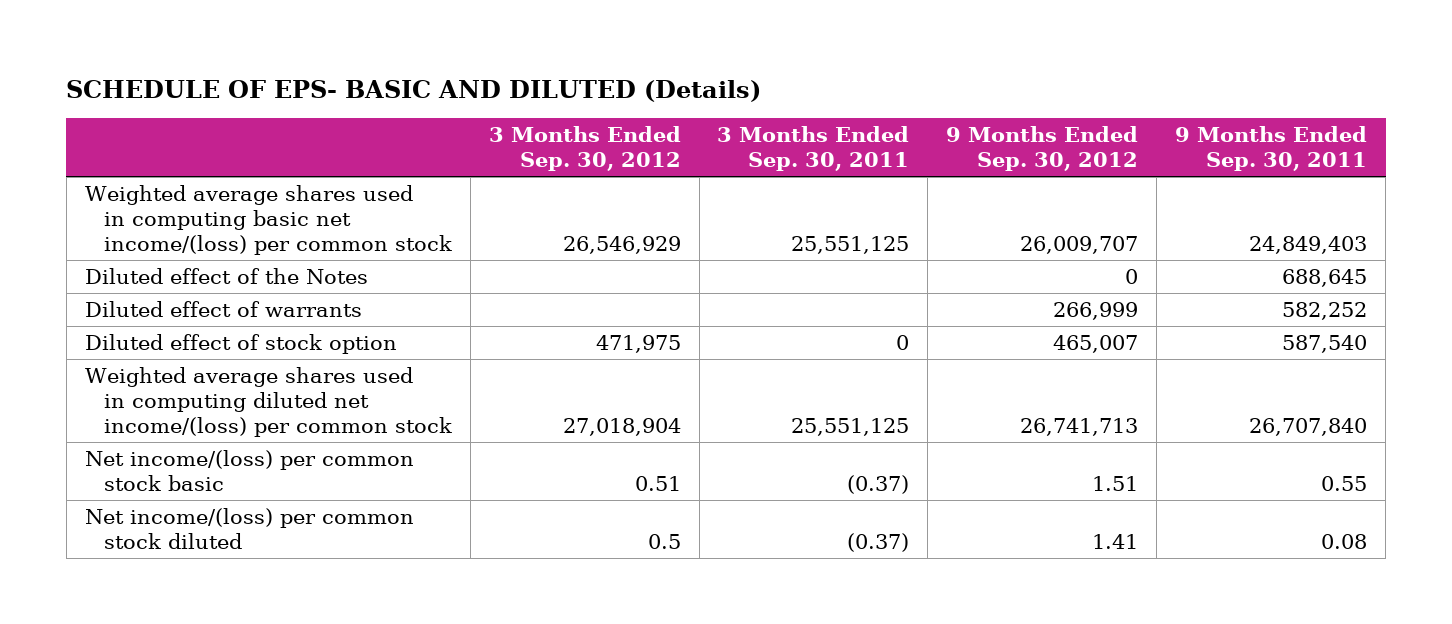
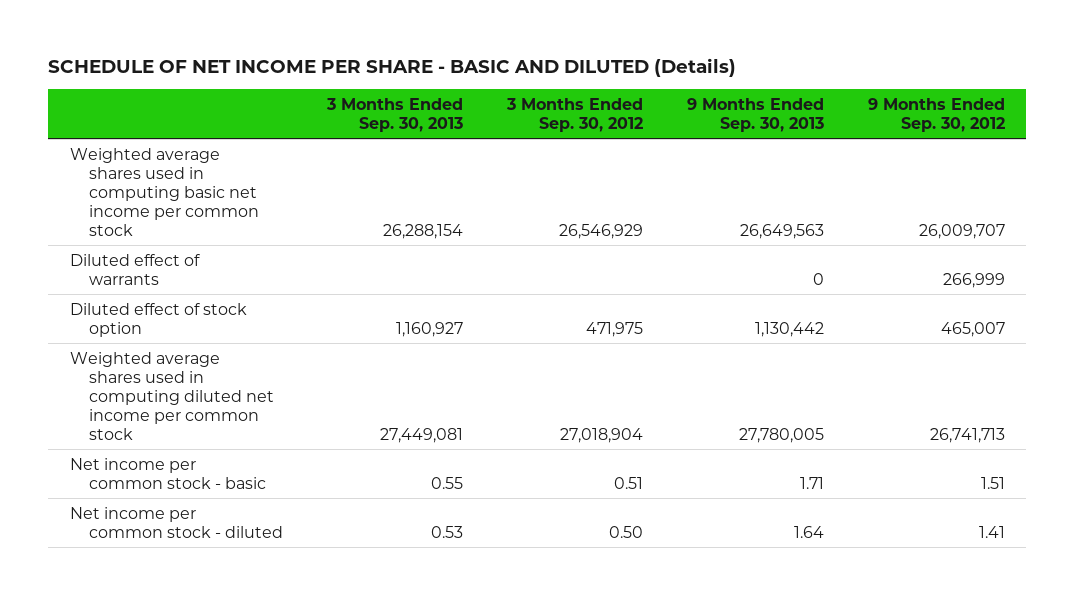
- SCHEDULE OF EPS- BASIC AND DILUTED (Details)
+ SCHEDULE OF NET INCOME PER SHARE - BASIC AND DILUTED (Details)
- | 3 Months Ended Sep. 30, 2012 | 3 Months Ended Sep. 30, 2011 | 9 Months Ended Sep. 30, 2012 | 9 Months Ended Sep. 30, 2011
+ | 3 Months Ended Sep. 30, 2013 | 3 Months Ended Sep. 30, 2012 | 9 Months Ended Sep. 30, 2013 | 9 Months Ended Sep. 30, 2012
- Weighted average shares used in computing basic net income/(loss) per common stock | 26,546,929 | 25,551,125 | 26,009,707 | 24,849,403
- Diluted effect of the Notes | | | 0 | 688,645
+ Weighted average shares used in computing basic net income per common stock | 26,288,154 | 26,546,929 | 26,649,563 | 26,009,707
- Weighted average shares used in computing diluted net income/(loss) per common stock | 27,018,904 | 25,551,125 | 26,741,713 | 26,707,840
- Net income/(loss) per common stock basic | 0.51 | (0.37) | 1.51 | 0.55
- Net income/(loss) per common stock diluted | 0.5 | (0.37) | 1.41 | 0.08
+ Weighted average shares used in computing diluted net income per common stock | 27,449,081 | 27,018,904 | 27,780,005 | 26,741,713
+ Net income per common stock - basic | 0.55 | 0.51 | 1.71 | 1.51
+ Net income per common stock - diluted | 0.53 | 0.50 | 1.64 | 1.41

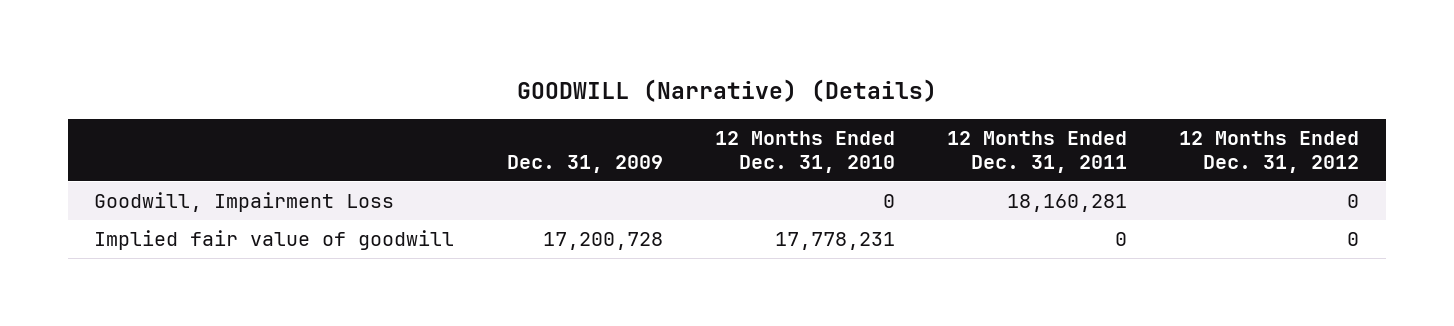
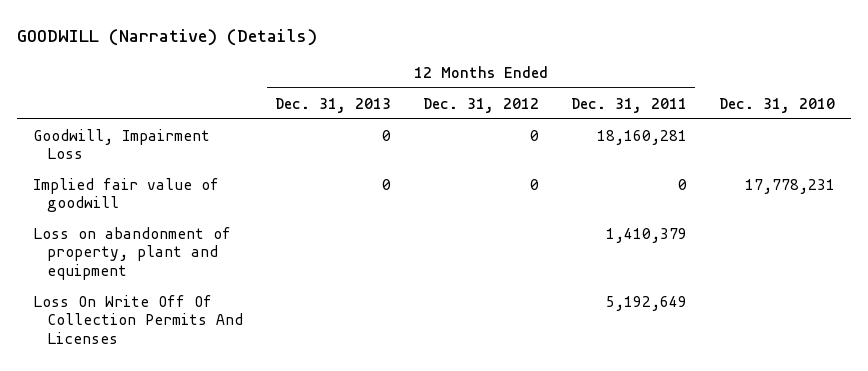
- | Dec. 31, 2009 | 12 Months Ended Dec. 31, 2010 | 12 Months Ended Dec. 31, 2011 | 12 Months Ended Dec. 31, 2012
+ | 12 Months Ended Dec. 31, 2013 | 12 Months Ended Dec. 31, 2012 | 12 Months Ended Dec. 31, 2011 | Dec. 31, 2010
+ Loss on abandonment of property, plant and equipment | | | 1,410,379 |
+ Loss On Write Off Of Collection Permits And Licenses | | | 5,192,649 |

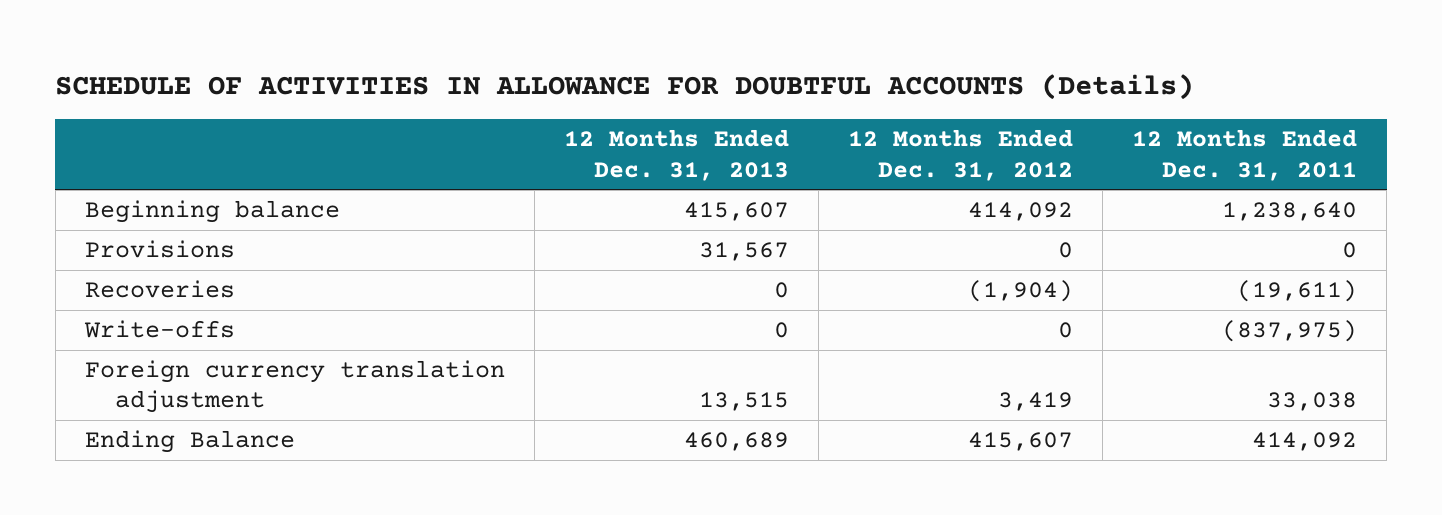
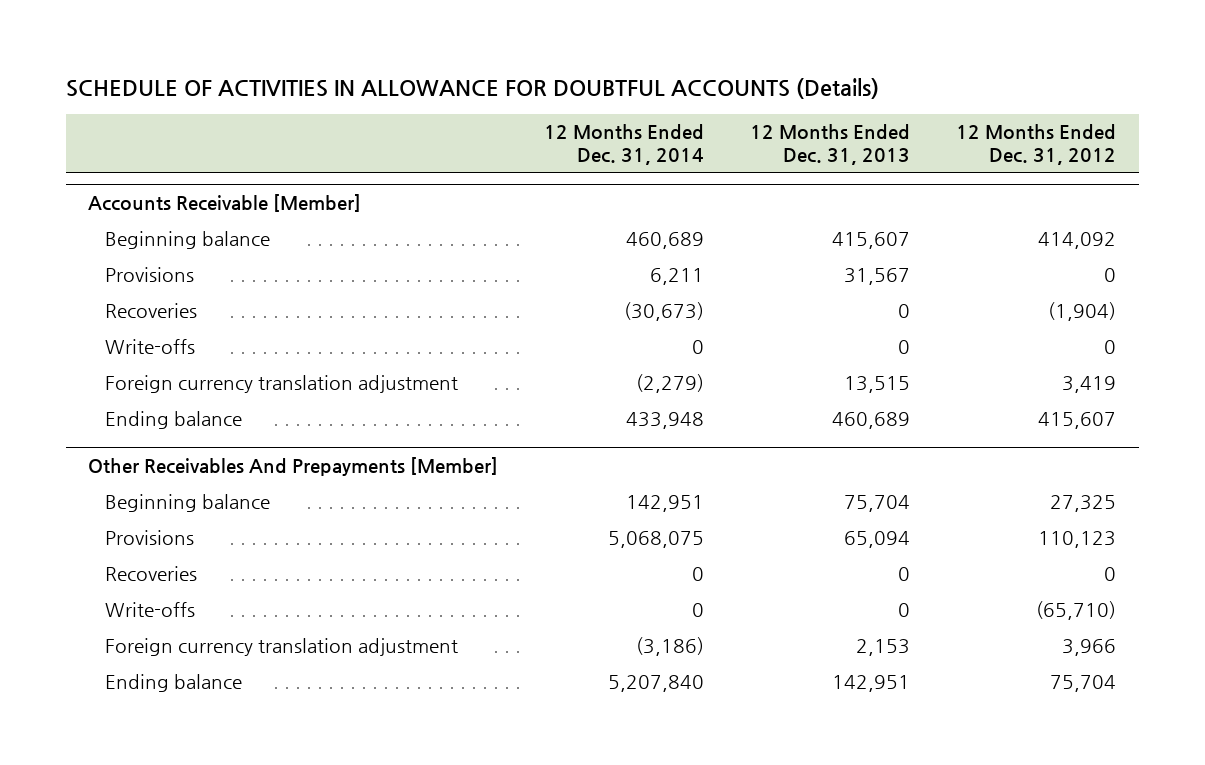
- | 12 Months Ended Dec. 31, 2013 | 12 Months Ended Dec. 31, 2012 | 12 Months Ended Dec. 31, 2011
+ | 12 Months Ended Dec. 31, 2014 | 12 Months Ended Dec. 31, 2013 | 12 Months Ended Dec. 31, 2012
+ Accounts Receivable [Member]
- Ending Balance | 460,689 | 415,607 | 414,092
+ Ending balance | 433,948 | 460,689 | 415,607
+ Other Receivables And Prepayments [Member]
+ Beginning balance | 142,951 | 75,704 | 27,325
+ Provisions | 5,068,075 | 65,094 | 110,123
+ Recoveries | 0 | 0 | 0
+ Write-offs | 0 | 0 | (65,710)
+ Foreign currency translation adjustment | (3,186) | 2,153 | 3,966
+ Ending balance | 5,207,840 | 142,951 | 75,704

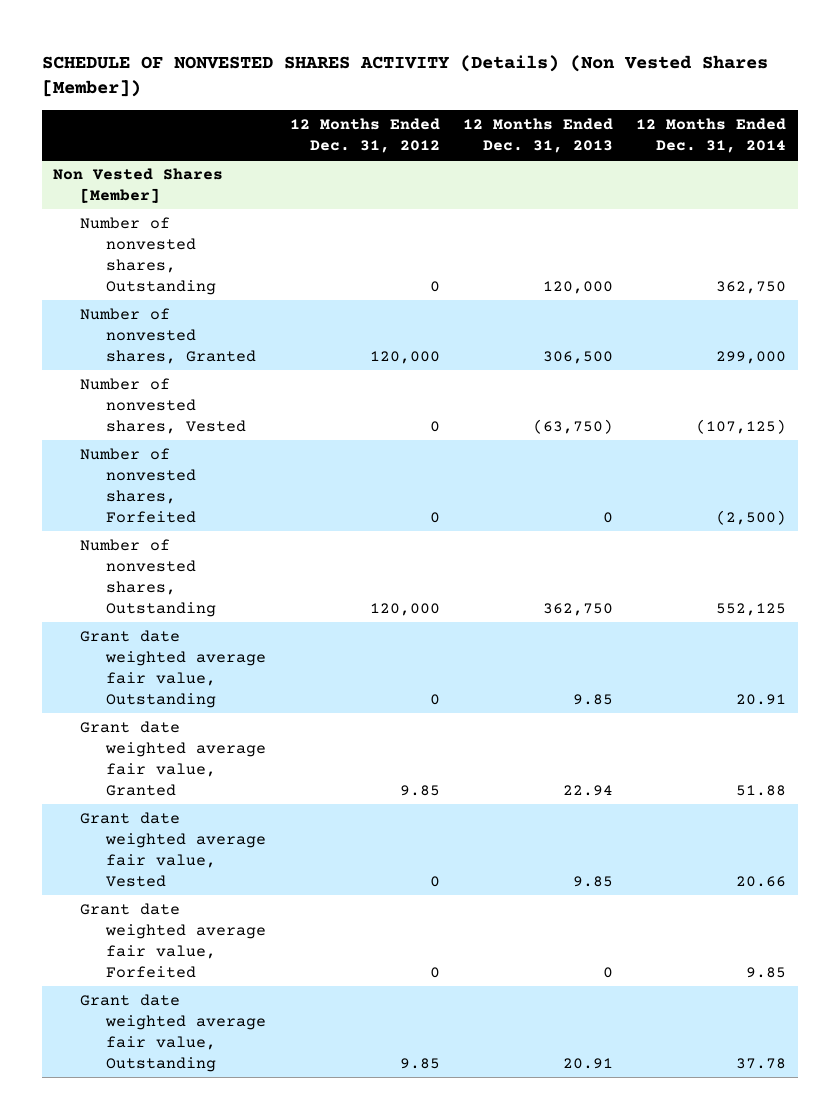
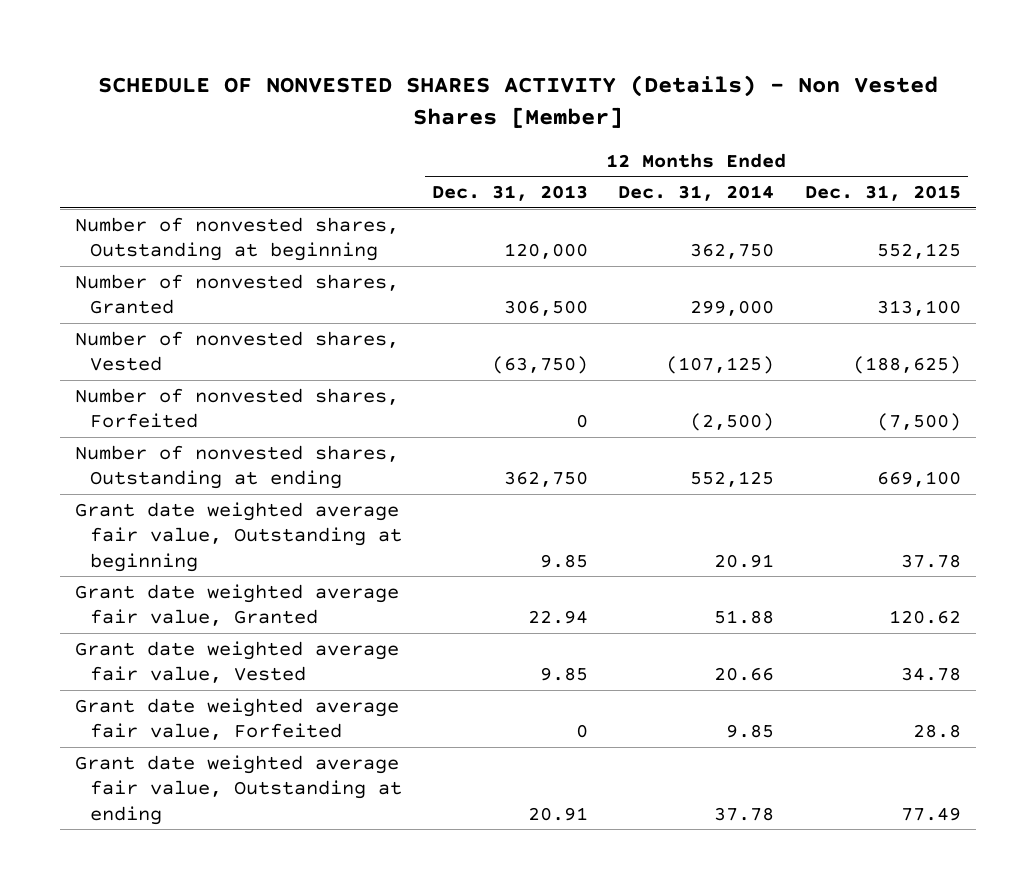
- SCHEDULE OF NONVESTED SHARES ACTIVITY (Details) (Non Vested Shares [Member])
+ SCHEDULE OF NONVESTED SHARES ACTIVITY (Details) - Non Vested Shares [Member]
- | 12 Months Ended Dec. 31, 2012 | 12 Months Ended Dec. 31, 2013 | 12 Months Ended Dec. 31, 2014
+ | 12 Months Ended Dec. 31, 2013 | 12 Months Ended Dec. 31, 2014 | 12 Months Ended Dec. 31, 2015
- Non Vested Shares [Member]
- Number of nonvested shares, Outstanding | 0 | 120,000 | 362,750
+ Number of nonvested shares, Outstanding at beginning | 120,000 | 362,750 | 552,125
- Number of nonvested shares, Outstanding | 120,000 | 362,750 | 552,125
- Grant date weighted average fair value, Outstanding | 0 | 9.85 | 20.91
+ Number of nonvested shares, Outstanding at ending | 362,750 | 552,125 | 669,100
+ Grant date weighted average fair value, Outstanding at beginning | 9.85 | 20.91 | 37.78
- Grant date weighted average fair value, Outstanding | 9.85 | 20.91 | 37.78
+ Grant date weighted average fair value, Outstanding at ending | 20.91 | 37.78 | 77.49

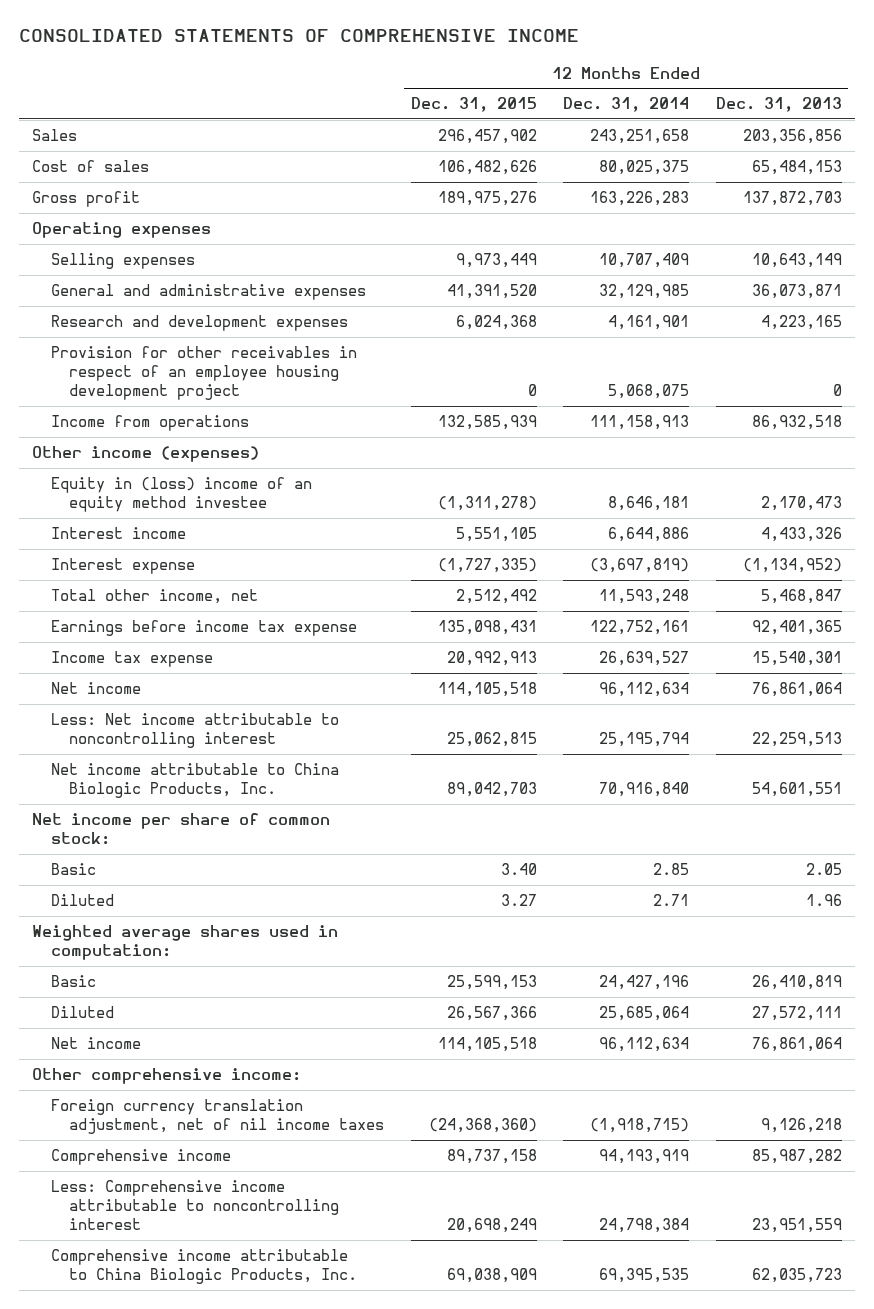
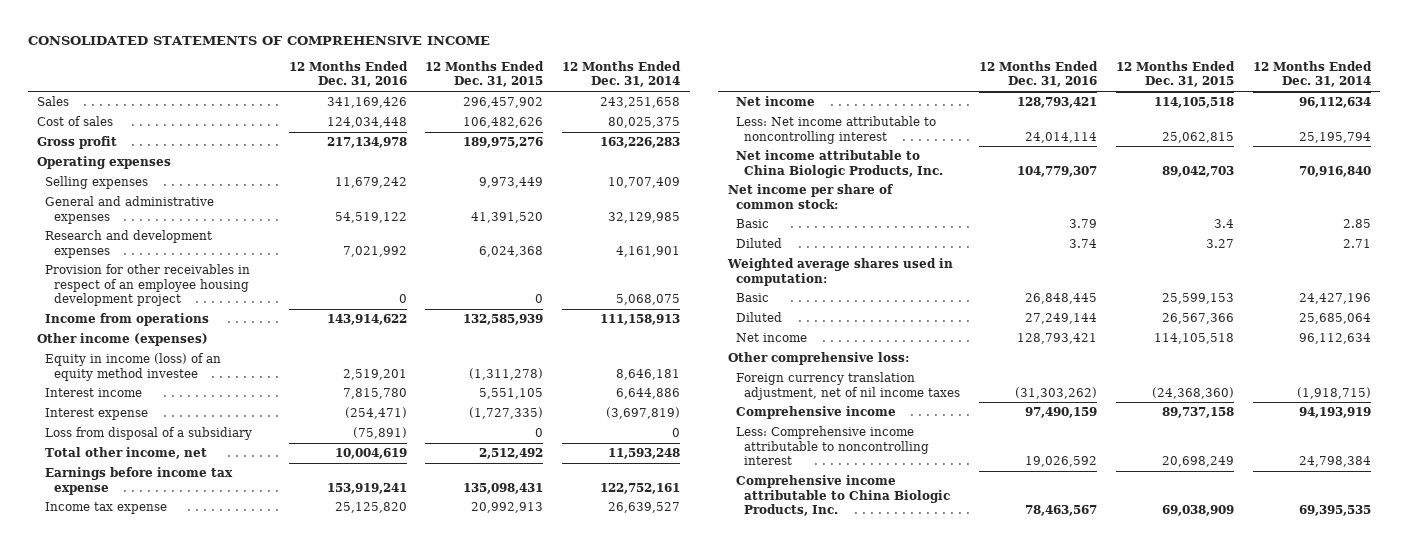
- | 12 Months Ended Dec. 31, 2015 | 12 Months Ended Dec. 31, 2014 | 12 Months Ended Dec. 31, 2013
+ | 12 Months Ended Dec. 31, 2016 | 12 Months Ended Dec. 31, 2015 | 12 Months Ended Dec. 31, 2014
- Equity in (loss) income of an equity method investee | (1,311,278) | 8,646,181 | 2,170,473
+ Equity in income (loss) of an equity method investee | 2,519,201 | (1,311,278) | 8,646,181
+ Loss from disposal of a subsidiary | (75,891) | 0 | 0
- Basic | 3.40 | 2.85 | 2.05
+ Basic | 3.79 | 3.4 | 2.85
- Other comprehensive income:
+ Other comprehensive loss:

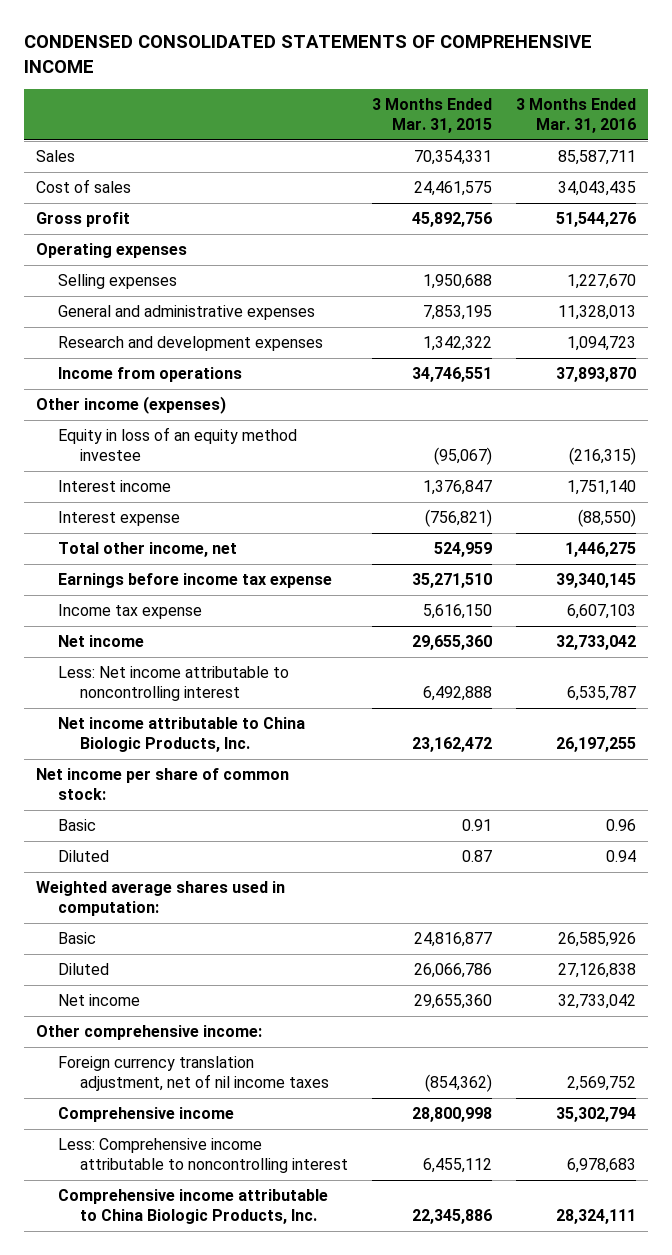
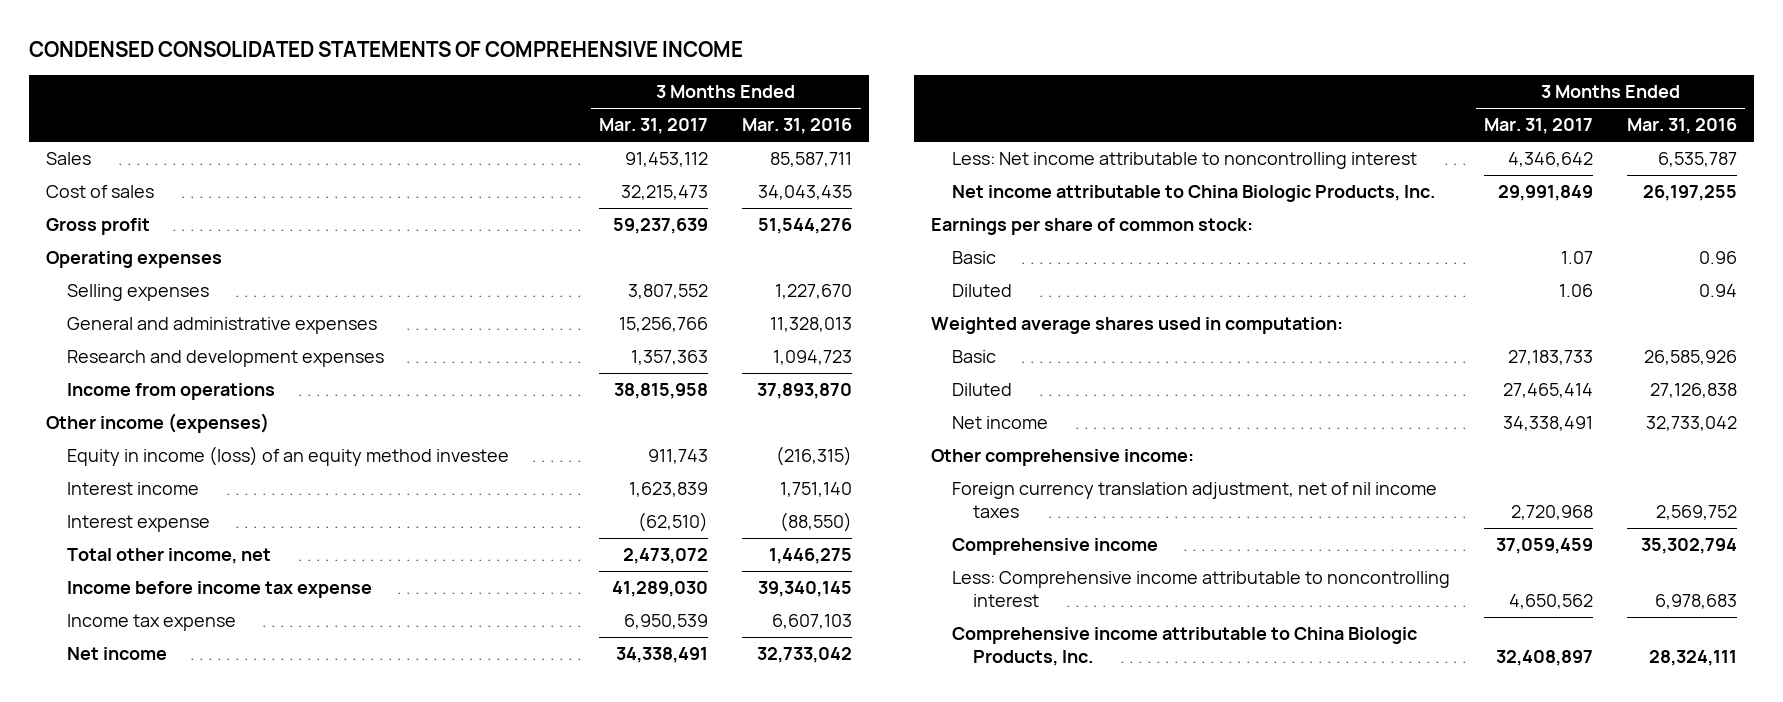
- | 3 Months Ended Mar. 31, 2015 | 3 Months Ended Mar. 31, 2016
+ | 3 Months Ended Mar. 31, 2017 | 3 Months Ended Mar. 31, 2016
- Equity in loss of an equity method investee | (95,067) | (216,315)
+ Equity in income (loss) of an equity method investee | 911,743 | (216,315)
- Earnings before income tax expense | 35,271,510 | 39,340,145
+ Income before income tax expense | 41,289,030 | 39,340,145
- Net income per share of common stock:
+ Earnings per share of common stock:

